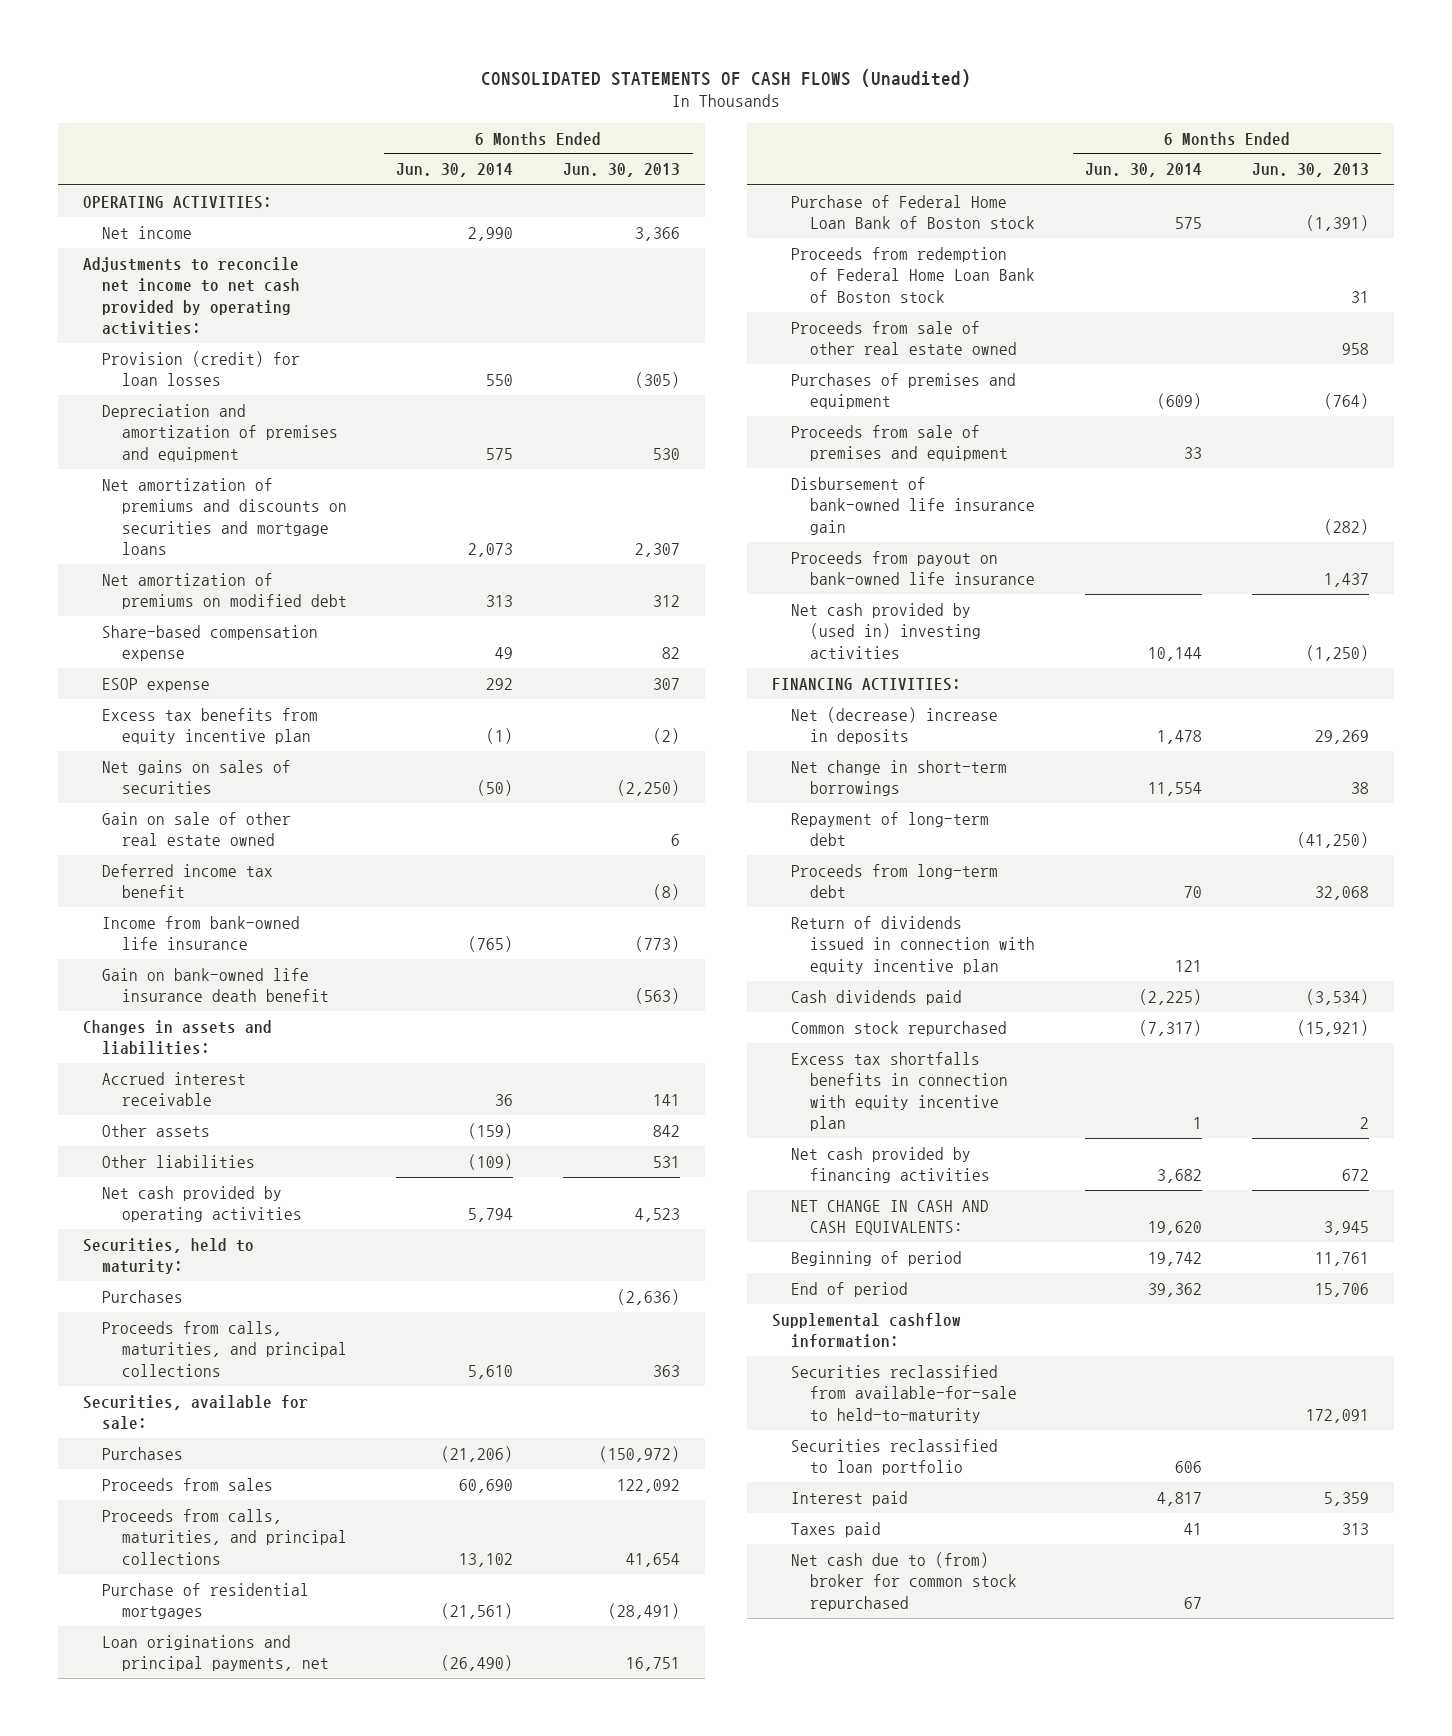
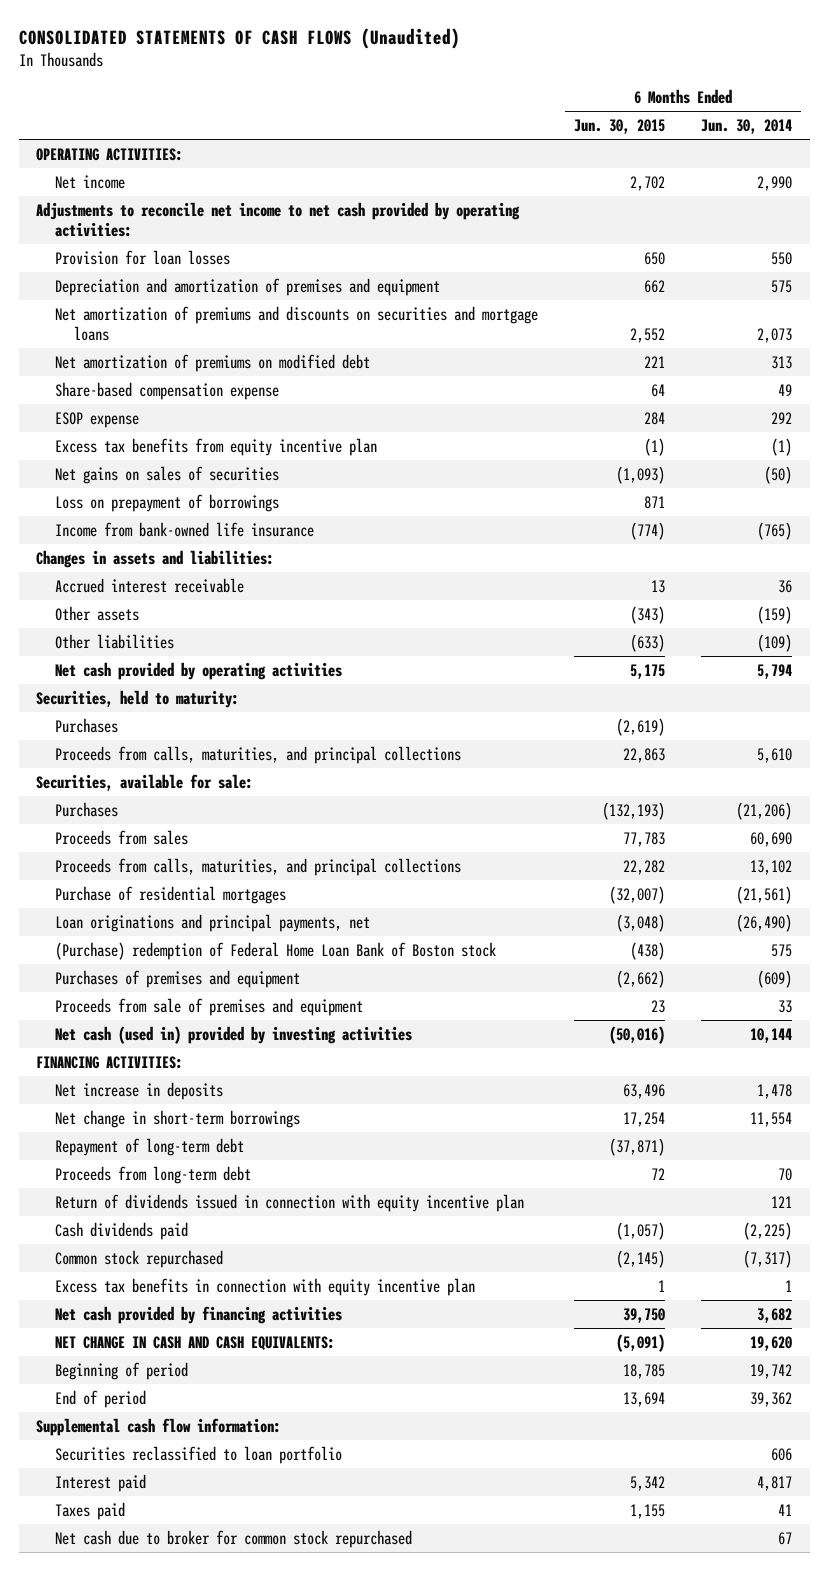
- | 6 Months Ended Jun. 30, 2014 | 6 Months Ended Jun. 30, 2013
+ | 6 Months Ended Jun. 30, 2015 | 6 Months Ended Jun. 30, 2014
- Provision (credit) for loan losses | 550 | (305)
+ Provision for loan losses | 650 | 550
- Gain on sale of other real estate owned | | 6
- Deferred income tax benefit | | (8)
+ Loss on prepayment of borrowings | 871 |
- Gain on bank-owned life insurance death benefit | | (563)
- Purchase of Federal Home Loan Bank of Boston stock | 575 | (1,391)
- Proceeds from redemption of Federal Home Loan Bank of Boston stock | | 31
- Proceeds from sale of other real estate owned | | 958
+ (Purchase) redemption of Federal Home Loan Bank of Boston stock | (438) | 575
- Disbursement of bank-owned life insurance gain | | (282)
- Proceeds from payout on bank-owned life insurance | | 1,437
- Net cash provided by (used in) investing activities | 10,144 | (1,250)
+ Net cash (used in) provided by investing activities | (50,016) | 10,144
- Net (decrease) increase in deposits | 1,478 | 29,269
+ Net increase in deposits | 63,496 | 1,478
- Excess tax shortfalls benefits in connection with equity incentive plan | 1 | 2
+ Excess tax benefits in connection with equity incentive plan | 1 | 1
- Supplemental cashflow information:
- Securities reclassified from available-for-sale to held-to-maturity | | 172,091
+ Supplemental cash flow information:
- Net cash due to (from) broker for common stock repurchased | 67 |
+ Net cash due to broker for common stock repurchased | | 67

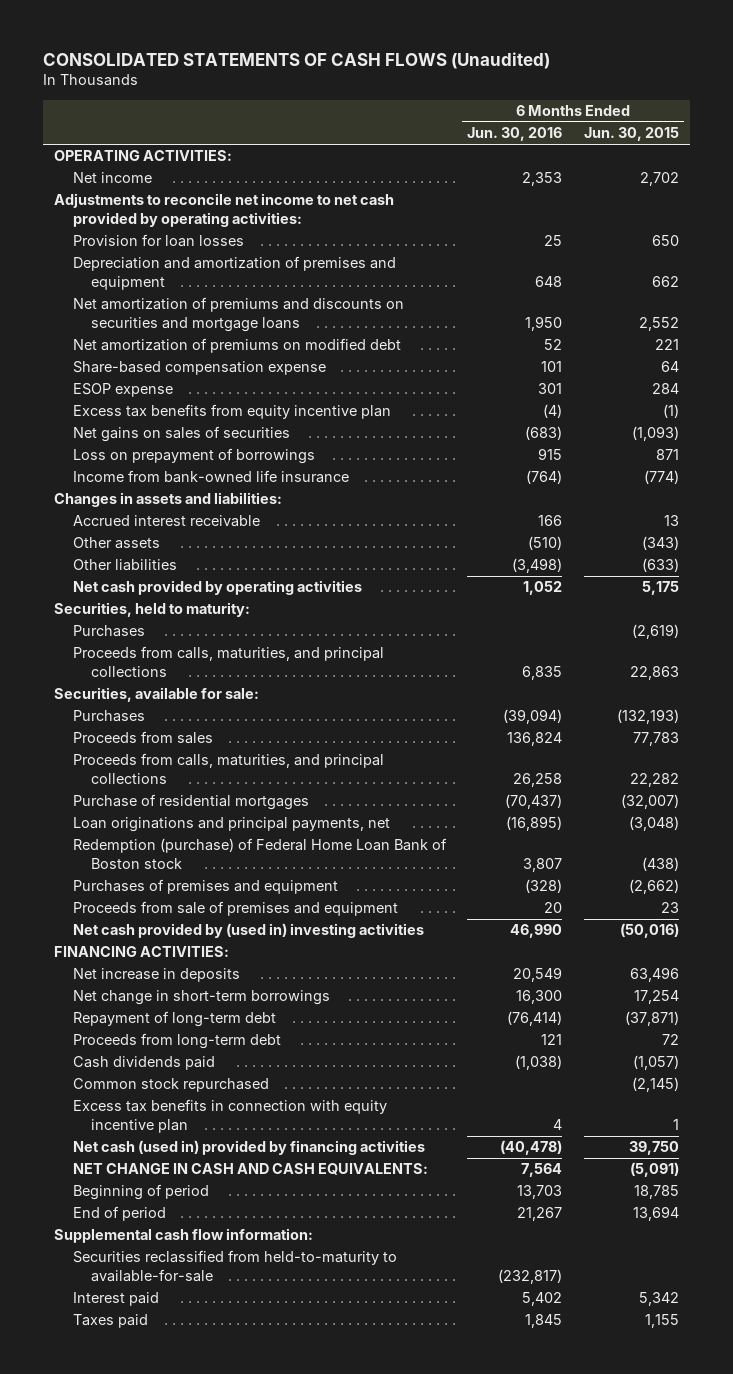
- | 6 Months Ended Jun. 30, 2015 | 6 Months Ended Jun. 30, 2014
+ | 6 Months Ended Jun. 30, 2016 | 6 Months Ended Jun. 30, 2015
- (Purchase) redemption of Federal Home Loan Bank of Boston stock | (438) | 575
+ Redemption (purchase) of Federal Home Loan Bank of Boston stock | 3,807 | (438)
- Net cash (used in) provided by investing activities | (50,016) | 10,144
+ Net cash provided by (used in) investing activities | 46,990 | (50,016)
- Return of dividends issued in connection with equity incentive plan | | 121
- Net cash provided by financing activities | 39,750 | 3,682
+ Net cash (used in) provided by financing activities | (40,478) | 39,750
- Securities reclassified to loan portfolio | | 606
+ Securities reclassified from held-to-maturity to available-for-sale | (232,817) |
- Net cash due to broker for common stock repurchased | | 67

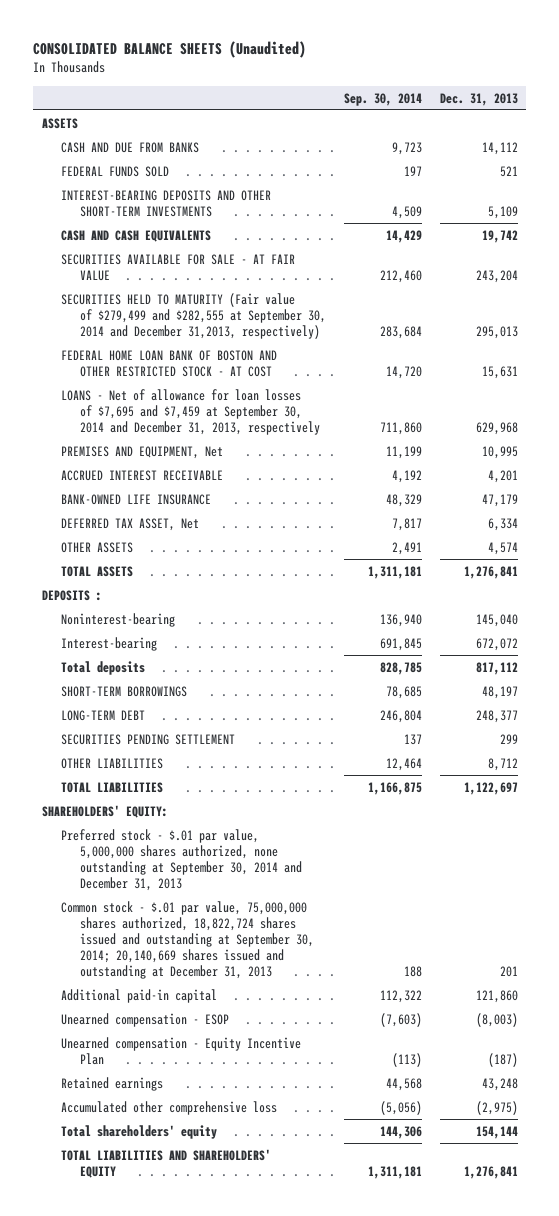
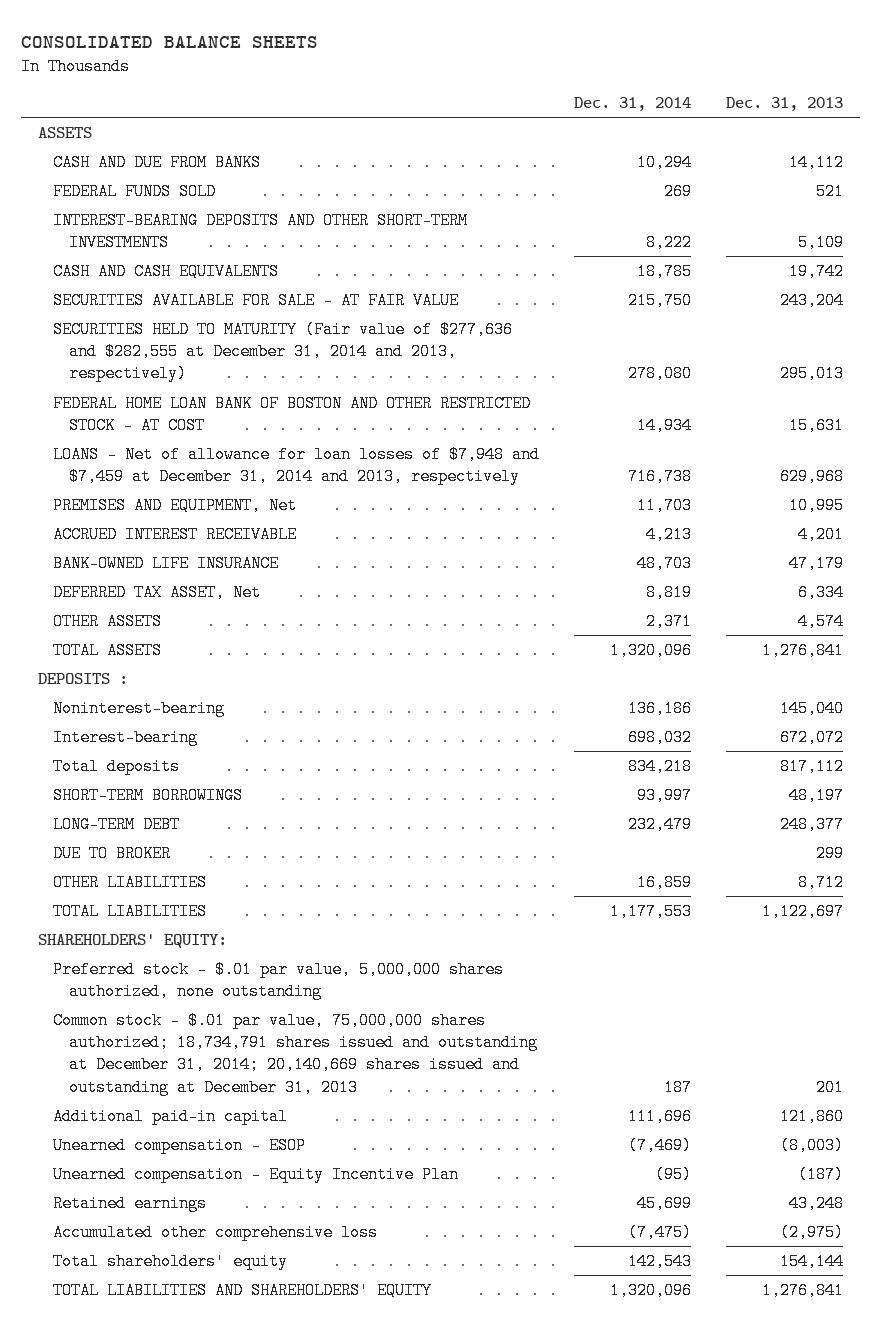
- CONSOLIDATED BALANCE SHEETS (Unaudited)
+ CONSOLIDATED BALANCE SHEETS
- | Sep. 30, 2014 | Dec. 31, 2013
+ | Dec. 31, 2014 | Dec. 31, 2013
- SECURITIES HELD TO MATURITY (Fair value of $279,499 and $282,555 at September 30, 2014 and December 31,2013, respectively) | 283,684 | 295,013
+ SECURITIES HELD TO MATURITY (Fair value of $277,636 and $282,555 at December 31, 2014 and 2013, respectively) | 278,080 | 295,013
- LOANS - Net of allowance for loan losses of $7,695 and $7,459 at September 30, 2014 and December 31, 2013, respectively | 711,860 | 629,968
+ LOANS - Net of allowance for loan losses of $7,948 and $7,459 at December 31, 2014 and 2013, respectively | 716,738 | 629,968
- SECURITIES PENDING SETTLEMENT | 137 | 299
+ DUE TO BROKER | | 299
- Preferred stock - $.01 par value, 5,000,000 shares authorized, none outstanding at September 30, 2014 and December 31, 2013
- Common stock - $.01 par value, 75,000,000 shares authorized, 18,822,724 shares issued and outstanding at September 30, 2014; 20,140,669 shares issued and outstanding at December 31, 2013 | 188 | 201
+ Preferred stock - $.01 par value, 5,000,000 shares authorized, none outstanding
+ Common stock - $.01 par value, 75,000,000 shares authorized; 18,734,791 shares issued and outstanding at December 31, 2014; 20,140,669 shares issued and outstanding at December 31, 2013 | 187 | 201

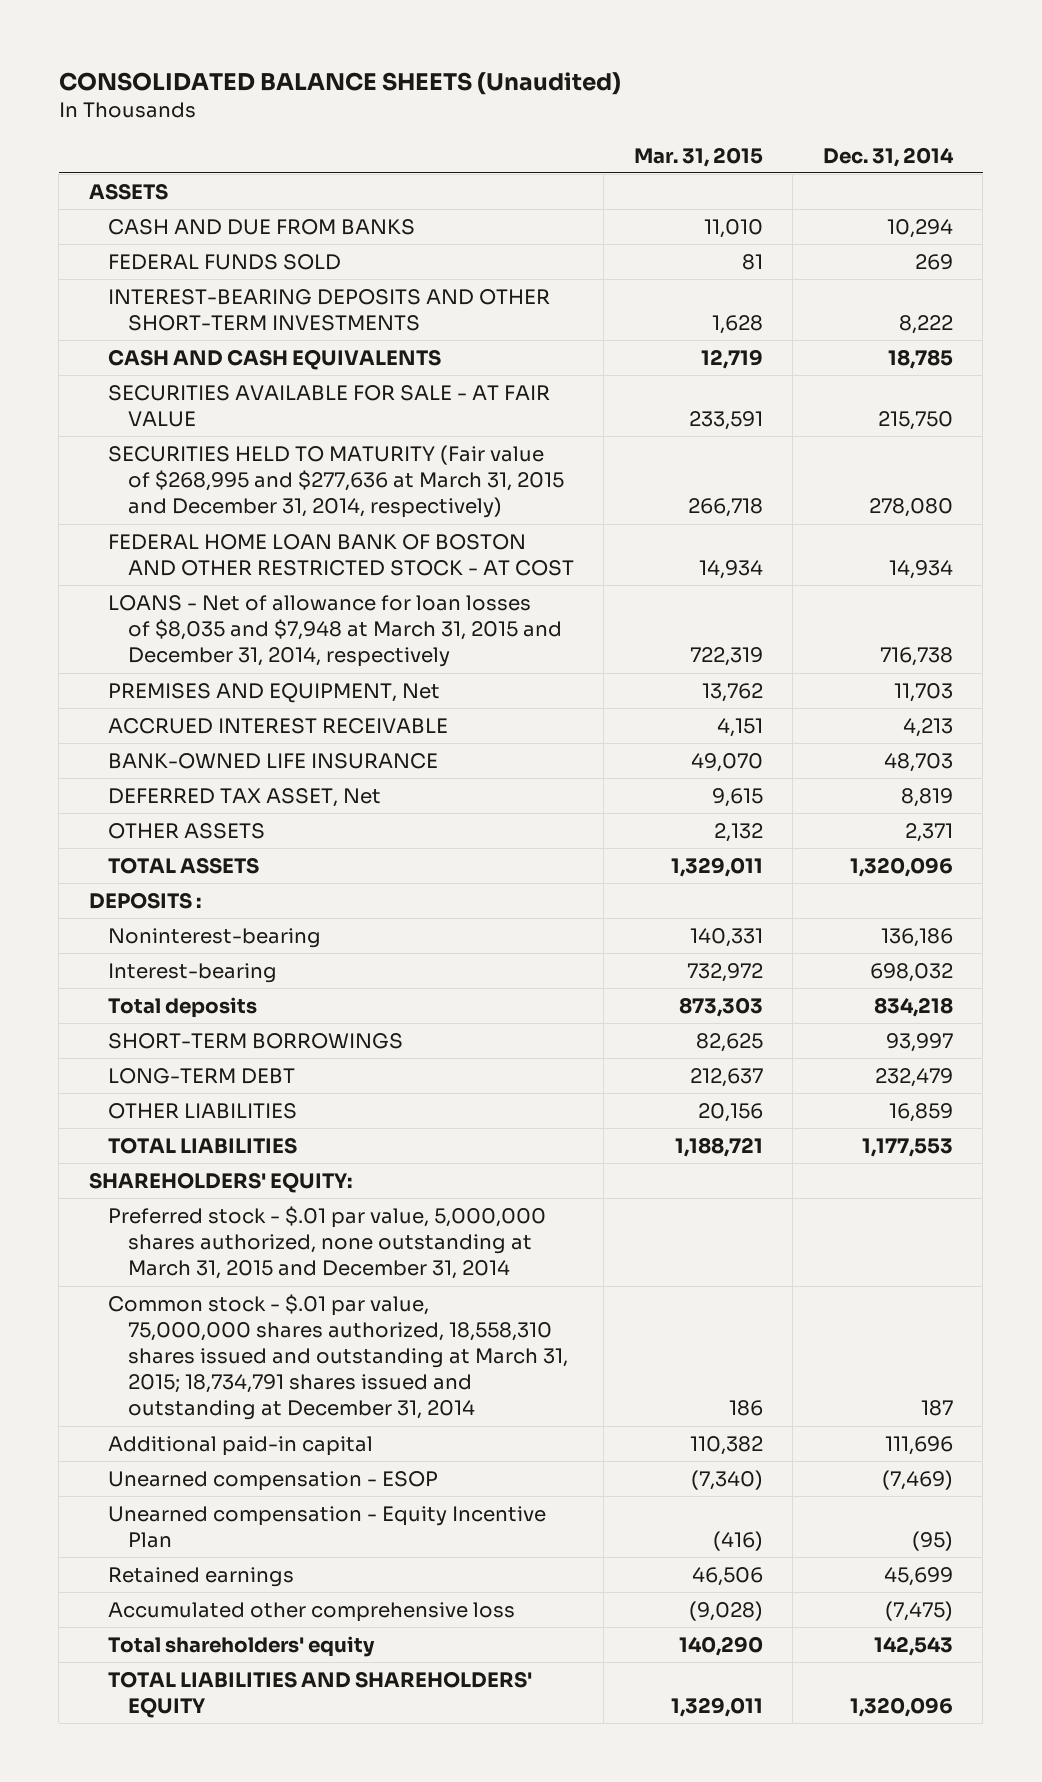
- CONSOLIDATED BALANCE SHEETS
+ CONSOLIDATED BALANCE SHEETS (Unaudited)
- | Dec. 31, 2014 | Dec. 31, 2013
+ | Mar. 31, 2015 | Dec. 31, 2014
- SECURITIES HELD TO MATURITY (Fair value of $277,636 and $282,555 at December 31, 2014 and 2013, respectively) | 278,080 | 295,013
+ SECURITIES HELD TO MATURITY (Fair value of $268,995 and $277,636 at March 31, 2015 and December 31, 2014, respectively) | 266,718 | 278,080
- LOANS - Net of allowance for loan losses of $7,948 and $7,459 at December 31, 2014 and 2013, respectively | 716,738 | 629,968
+ LOANS - Net of allowance for loan losses of $8,035 and $7,948 at March 31, 2015 and December 31, 2014, respectively | 722,319 | 716,738
- DUE TO BROKER | | 299
- Preferred stock - $.01 par value, 5,000,000 shares authorized, none outstanding
- Common stock - $.01 par value, 75,000,000 shares authorized; 18,734,791 shares issued and outstanding at December 31, 2014; 20,140,669 shares issued and outstanding at December 31, 2013 | 187 | 201
+ Preferred stock - $.01 par value, 5,000,000 shares authorized, none outstanding at March 31, 2015 and December 31, 2014
+ Common stock - $.01 par value, 75,000,000 shares authorized, 18,558,310 shares issued and outstanding at March 31, 2015; 18,734,791 shares issued and outstanding at December 31, 2014 | 186 | 187

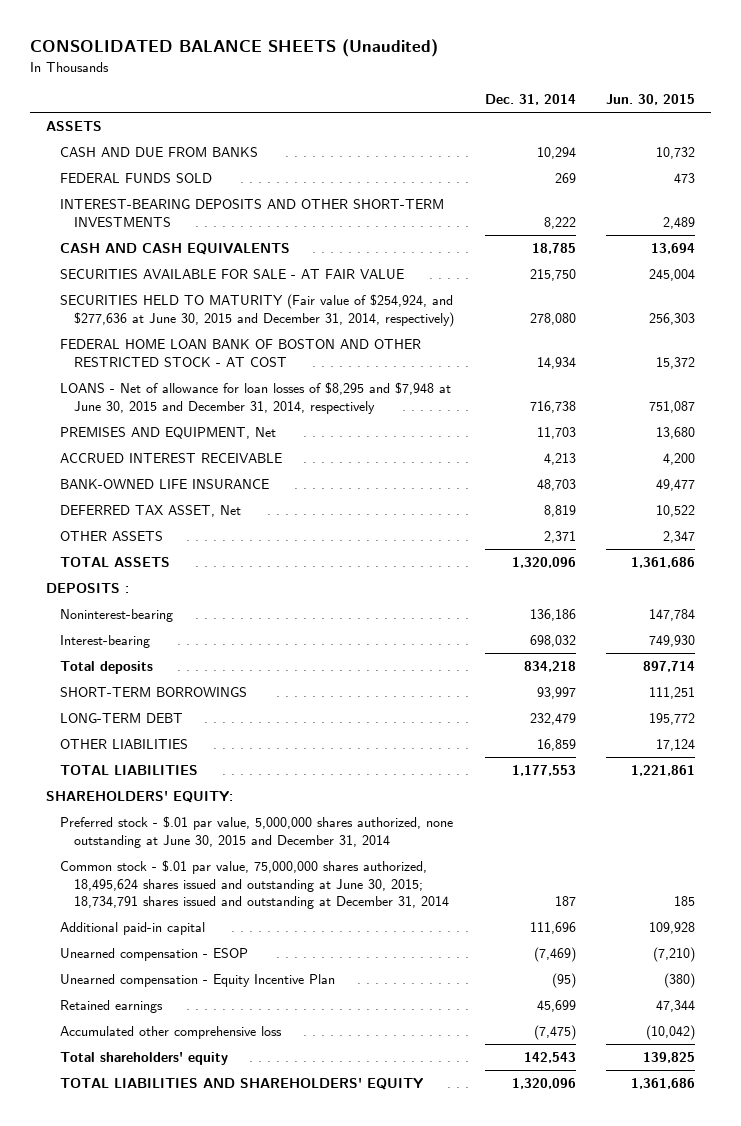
- | Mar. 31, 2015 | Dec. 31, 2014
+ | Dec. 31, 2014 | Jun. 30, 2015
- SECURITIES HELD TO MATURITY (Fair value of $268,995 and $277,636 at March 31, 2015 and December 31, 2014, respectively) | 266,718 | 278,080
+ SECURITIES HELD TO MATURITY (Fair value of $254,924, and $277,636 at June 30, 2015 and December 31, 2014, respectively) | 278,080 | 256,303
- LOANS - Net of allowance for loan losses of $8,035 and $7,948 at March 31, 2015 and December 31, 2014, respectively | 722,319 | 716,738
+ LOANS - Net of allowance for loan losses of $8,295 and $7,948 at June 30, 2015 and December 31, 2014, respectively | 716,738 | 751,087
- Preferred stock - $.01 par value, 5,000,000 shares authorized, none outstanding at March 31, 2015 and December 31, 2014
- Common stock - $.01 par value, 75,000,000 shares authorized, 18,558,310 shares issued and outstanding at March 31, 2015; 18,734,791 shares issued and outstanding at December 31, 2014 | 186 | 187
+ Preferred stock - $.01 par value, 5,000,000 shares authorized, none outstanding at June 30, 2015 and December 31, 2014
+ Common stock - $.01 par value, 75,000,000 shares authorized, 18,495,624 shares issued and outstanding at June 30, 2015; 18,734,791 shares issued and outstanding at December 31, 2014 | 187 | 185

